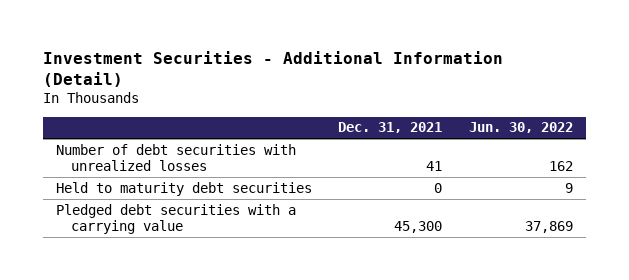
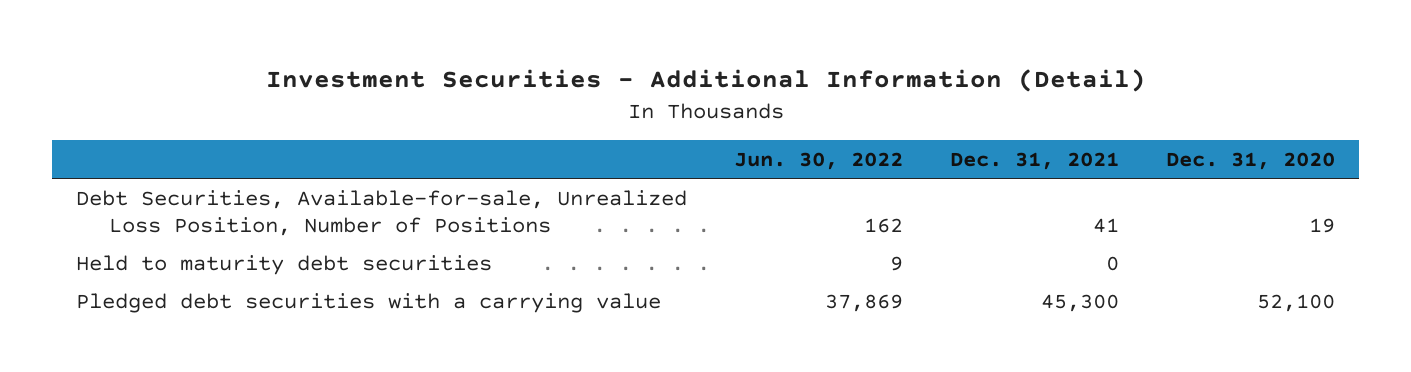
- | Dec. 31, 2021 | Jun. 30, 2022
+ | Jun. 30, 2022 | Dec. 31, 2021 | Dec. 31, 2020
- Number of debt securities with unrealized losses | 41 | 162
+ Debt Securities, Available-for-sale, Unrealized Loss Position, Number of Positions | 162 | 41 | 19

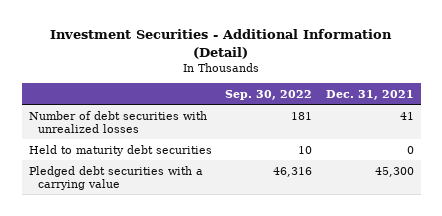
- | Jun. 30, 2022 | Dec. 31, 2021 | Dec. 31, 2020
+ | Sep. 30, 2022 | Dec. 31, 2021
- Debt Securities, Available-for-sale, Unrealized Loss Position, Number of Positions | 162 | 41 | 19
+ Number of debt securities with unrealized losses | 181 | 41

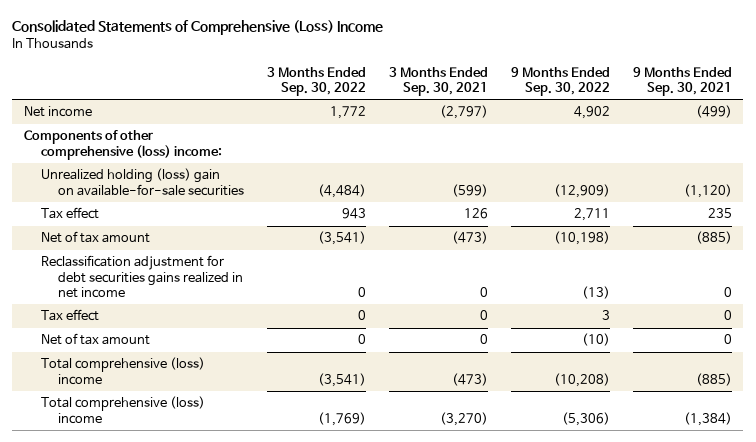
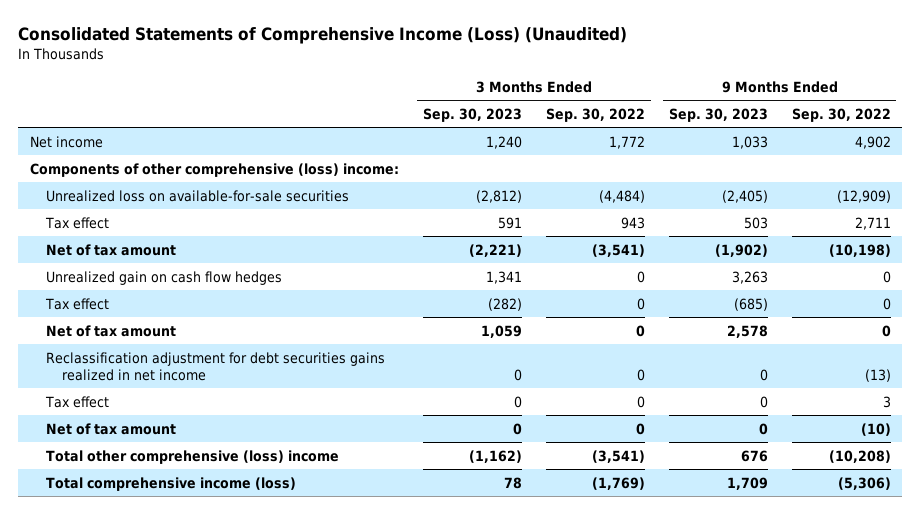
- Consolidated Statements of Comprehensive (Loss) Income
+ Consolidated Statements of Comprehensive Income (Loss) (Unaudited)
- | 3 Months Ended Sep. 30, 2022 | 3 Months Ended Sep. 30, 2021 | 9 Months Ended Sep. 30, 2022 | 9 Months Ended Sep. 30, 2021
+ | 3 Months Ended Sep. 30, 2023 | 3 Months Ended Sep. 30, 2022 | 9 Months Ended Sep. 30, 2023 | 9 Months Ended Sep. 30, 2022
- Unrealized holding (loss) gain on available-for-sale securities | (4,484) | (599) | (12,909) | (1,120)
+ Unrealized loss on available-for-sale securities | (2,812) | (4,484) | (2,405) | (12,909)
+ Unrealized gain on cash flow hedges | 1,341 | 0 | 3,263 | 0
+ Tax effect | (282) | 0 | (685) | 0
+ Net of tax amount | 1,059 | 0 | 2,578 | 0
- Total comprehensive (loss) income | (3,541) | (473) | (10,208) | (885)
- Total comprehensive (loss) income | (1,769) | (3,270) | (5,306) | (1,384)
+ Total other comprehensive (loss) income | (1,162) | (3,541) | 676 | (10,208)
+ Total comprehensive income (loss) | 78 | (1,769) | 1,709 | (5,306)

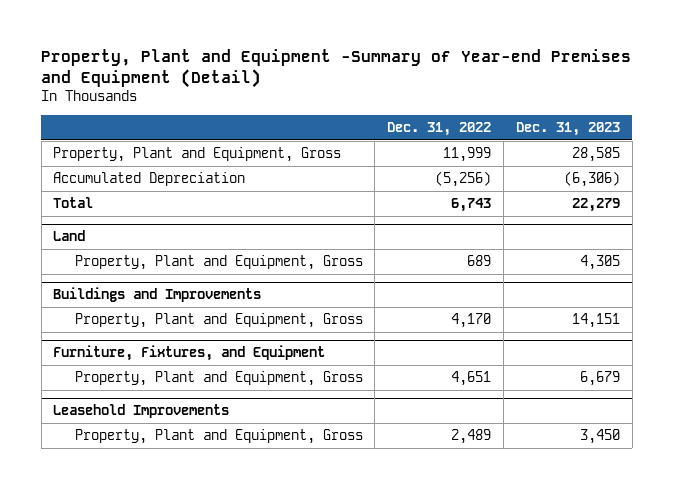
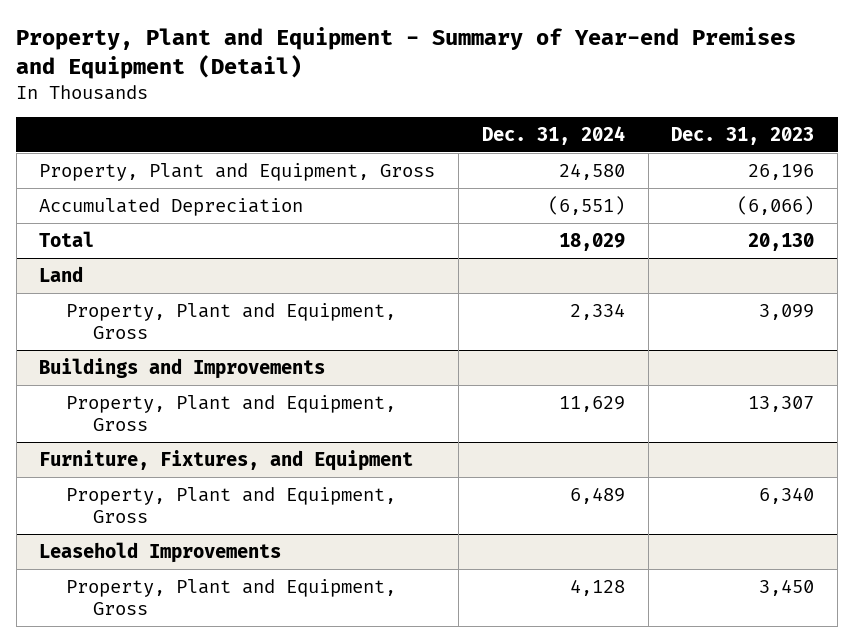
- Property, Plant and Equipment -Summary of Year-end Premises and Equipment (Detail)
+ Property, Plant and Equipment - Summary of Year-end Premises and Equipment (Detail)
- | Dec. 31, 2022 | Dec. 31, 2023
+ | Dec. 31, 2024 | Dec. 31, 2023
- Property, Plant and Equipment, Gross | 11,999 | 28,585
- Accumulated Depreciation | (5,256) | (6,306)
- Total | 6,743 | 22,279
+ Property, Plant and Equipment, Gross | 24,580 | 26,196
+ Accumulated Depreciation | (6,551) | (6,066)
+ Total | 18,029 | 20,130
@ Land
- Property, Plant and Equipment, Gross | 689 | 4,305
+ Property, Plant and Equipment, Gross | 2,334 | 3,099
@ Buildings and Improvements
- Property, Plant and Equipment, Gross | 4,170 | 14,151
+ Property, Plant and Equipment, Gross | 11,629 | 13,307
@ Furniture, Fixtures, and Equipment
- Property, Plant and Equipment, Gross | 4,651 | 6,679
+ Property, Plant and Equipment, Gross | 6,489 | 6,340

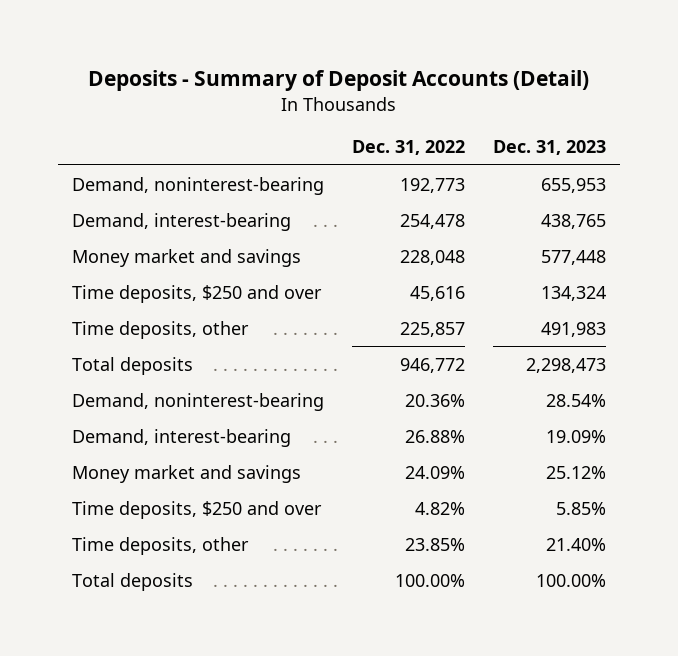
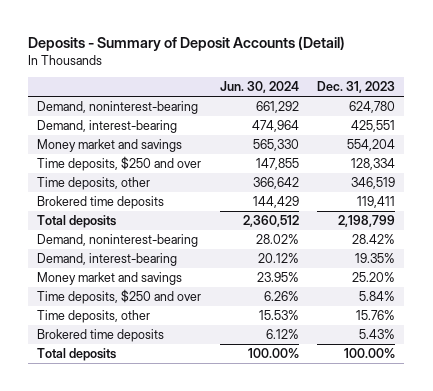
- | Dec. 31, 2022 | Dec. 31, 2023
+ | Jun. 30, 2024 | Dec. 31, 2023
- Demand, noninterest-bearing | 192,773 | 655,953
- Demand, interest-bearing | 254,478 | 438,765
- Money market and savings | 228,048 | 577,448
- Time deposits, $250 and over | 45,616 | 134,324
- Time deposits, other | 225,857 | 491,983
- Total deposits | 946,772 | 2,298,473
- Demand, noninterest-bearing | 20.36% | 28.54%
- Demand, interest-bearing | 26.88% | 19.09%
- Money market and savings | 24.09% | 25.12%
- Time deposits, $250 and over | 4.82% | 5.85%
- Time deposits, other | 23.85% | 21.40%
+ Demand, noninterest-bearing | 661,292 | 624,780
+ Demand, interest-bearing | 474,964 | 425,551
+ Money market and savings | 565,330 | 554,204
+ Time deposits, $250 and over | 147,855 | 128,334
+ Time deposits, other | 366,642 | 346,519
+ Brokered time deposits | 144,429 | 119,411
+ Total deposits | 2,360,512 | 2,198,799
+ Demand, noninterest-bearing | 28.02% | 28.42%
+ Demand, interest-bearing | 20.12% | 19.35%
+ Money market and savings | 23.95% | 25.20%
+ Time deposits, $250 and over | 6.26% | 5.84%
+ Time deposits, other | 15.53% | 15.76%
+ Brokered time deposits | 6.12% | 5.43%

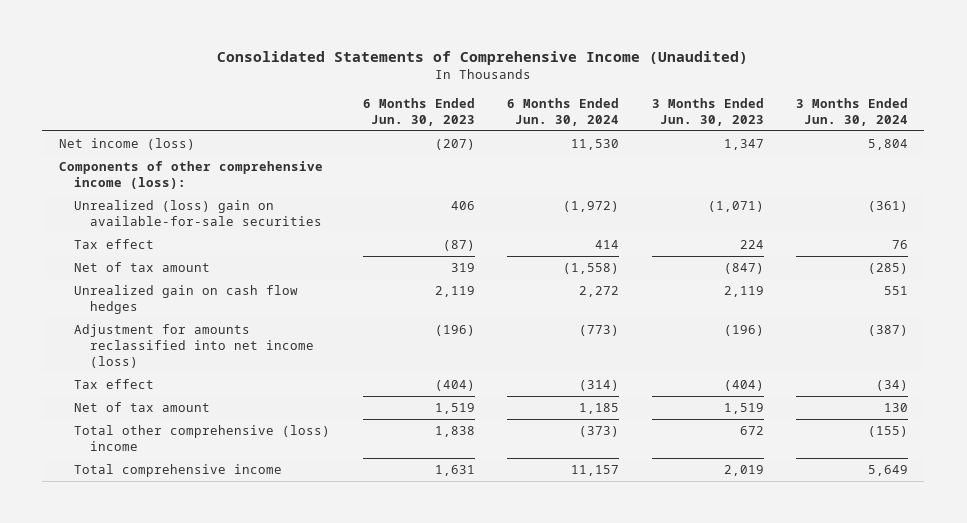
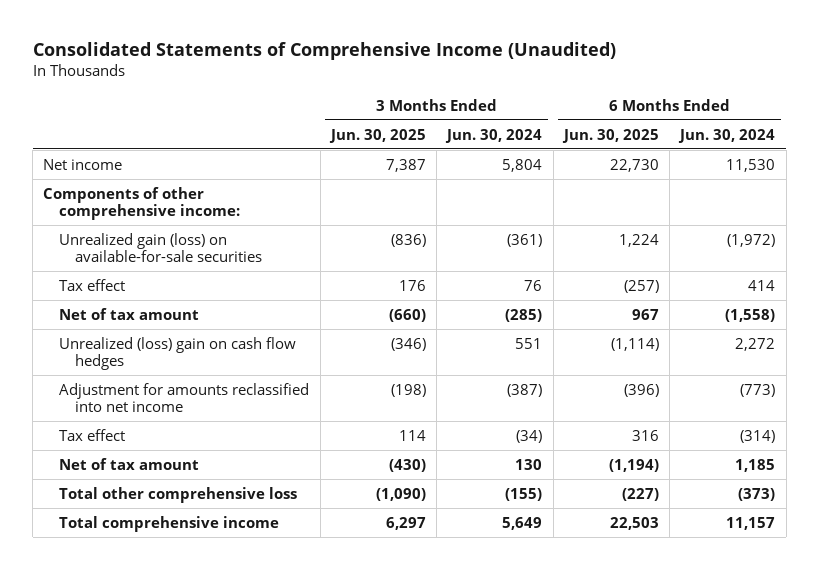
- | 6 Months Ended Jun. 30, 2023 | 6 Months Ended Jun. 30, 2024 | 3 Months Ended Jun. 30, 2023 | 3 Months Ended Jun. 30, 2024
+ | 3 Months Ended Jun. 30, 2025 | 3 Months Ended Jun. 30, 2024 | 6 Months Ended Jun. 30, 2025 | 6 Months Ended Jun. 30, 2024
- Net income (loss) | (207) | 11,530 | 1,347 | 5,804
- Components of other comprehensive income (loss):
- Unrealized (loss) gain on available-for-sale securities | 406 | (1,972) | (1,071) | (361)
+ Net income | 7,387 | 5,804 | 22,730 | 11,530
+ Components of other comprehensive income:
+ Unrealized gain (loss) on available-for-sale securities | (836) | (361) | 1,224 | (1,972)
- Unrealized gain on cash flow hedges | 2,119 | 2,272 | 2,119 | 551
- Adjustment for amounts reclassified into net income (loss) | (196) | (773) | (196) | (387)
+ Unrealized (loss) gain on cash flow hedges | (346) | 551 | (1,114) | 2,272
+ Adjustment for amounts reclassified into net income | (198) | (387) | (396) | (773)
- Total other comprehensive (loss) income | 1,838 | (373) | 672 | (155)
+ Total other comprehensive loss | (1,090) | (155) | (227) | (373)

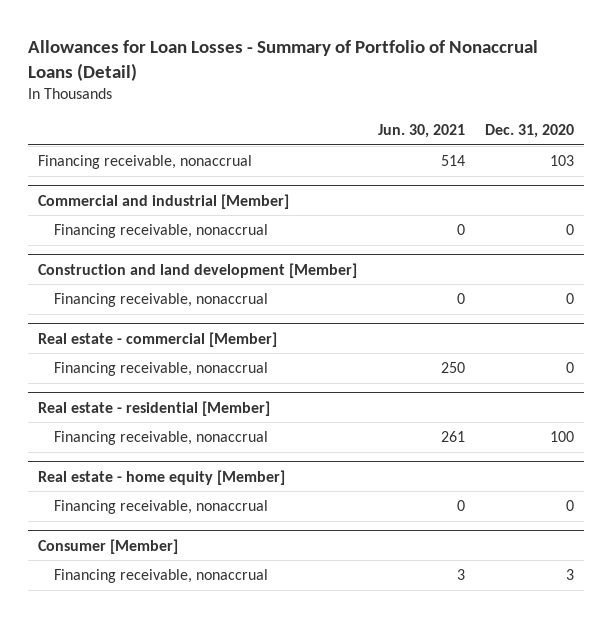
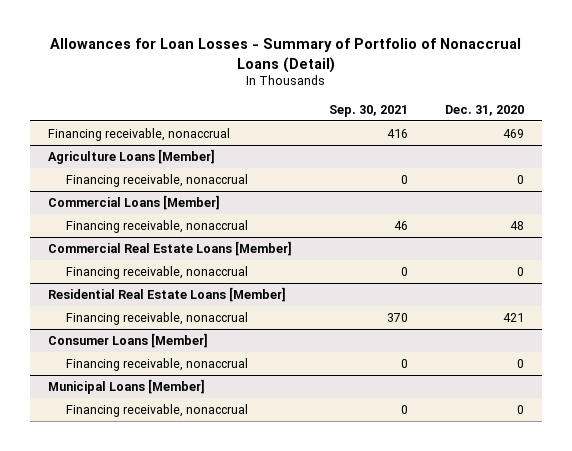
- | Jun. 30, 2021 | Dec. 31, 2020
+ | Sep. 30, 2021 | Dec. 31, 2020
- Financing receivable, nonaccrual | 514 | 103
- Commercial and industrial [Member]
+ Financing receivable, nonaccrual | 416 | 469
+ Agriculture Loans [Member]
- Construction and land development [Member]
+ Commercial Loans [Member]
+ Financing receivable, nonaccrual | 46 | 48
+ Commercial Real Estate Loans [Member]
- Real estate - commercial [Member]
+ Residential Real Estate Loans [Member]
+ Financing receivable, nonaccrual | 370 | 421
+ Consumer Loans [Member]
- Real estate - residential [Member]
- Financing receivable, nonaccrual | 261 | 100
- Real estate - home equity [Member]
+ Municipal Loans [Member]
- Consumer [Member]
- Financing receivable, nonaccrual | 3 | 3

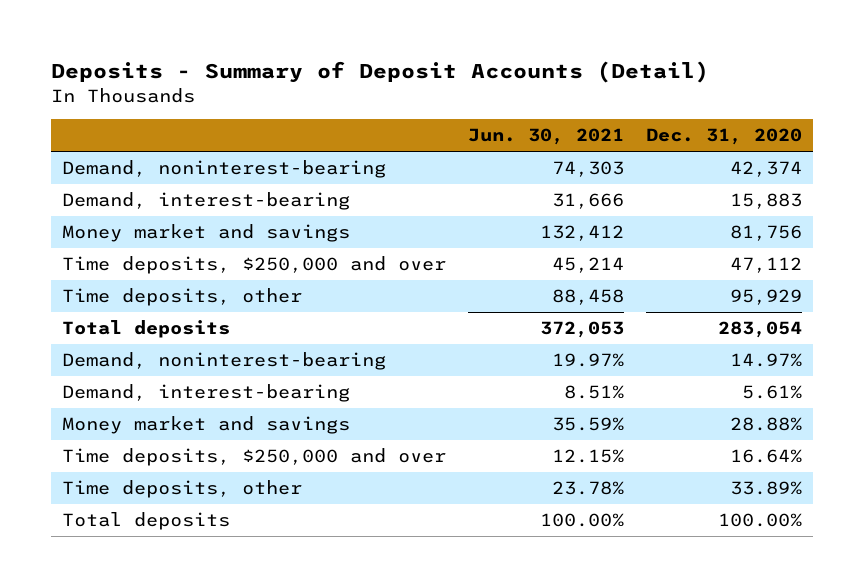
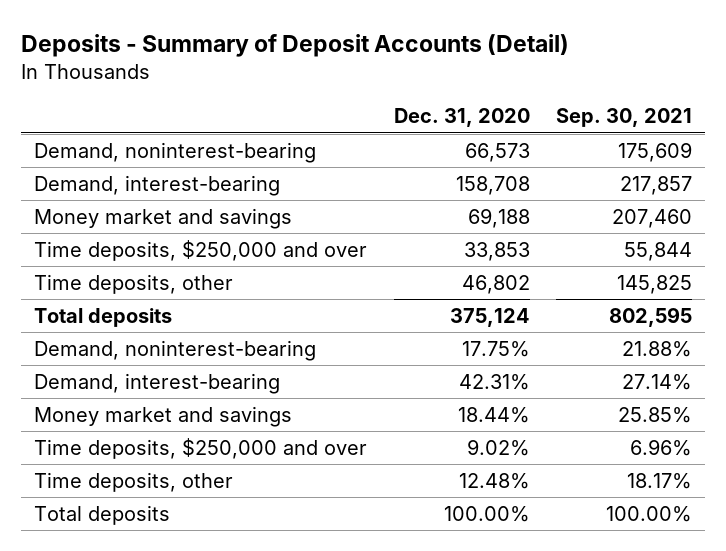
- | Jun. 30, 2021 | Dec. 31, 2020
+ | Dec. 31, 2020 | Sep. 30, 2021
- Demand, noninterest-bearing | 74,303 | 42,374
- Demand, interest-bearing | 31,666 | 15,883
- Money market and savings | 132,412 | 81,756
- Time deposits, $250,000 and over | 45,214 | 47,112
- Time deposits, other | 88,458 | 95,929
- Total deposits | 372,053 | 283,054
- Demand, noninterest-bearing | 19.97% | 14.97%
- Demand, interest-bearing | 8.51% | 5.61%
- Money market and savings | 35.59% | 28.88%
- Time deposits, $250,000 and over | 12.15% | 16.64%
- Time deposits, other | 23.78% | 33.89%
+ Demand, noninterest-bearing | 66,573 | 175,609
+ Demand, interest-bearing | 158,708 | 217,857
+ Money market and savings | 69,188 | 207,460
+ Time deposits, $250,000 and over | 33,853 | 55,844
+ Time deposits, other | 46,802 | 145,825
+ Total deposits | 375,124 | 802,595
+ Demand, noninterest-bearing | 17.75% | 21.88%
+ Demand, interest-bearing | 42.31% | 27.14%
+ Money market and savings | 18.44% | 25.85%
+ Time deposits, $250,000 and over | 9.02% | 6.96%
+ Time deposits, other | 12.48% | 18.17%

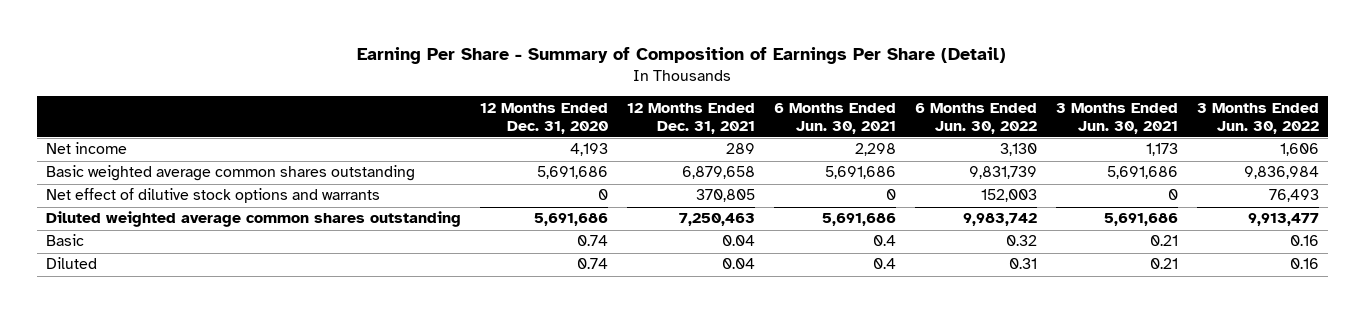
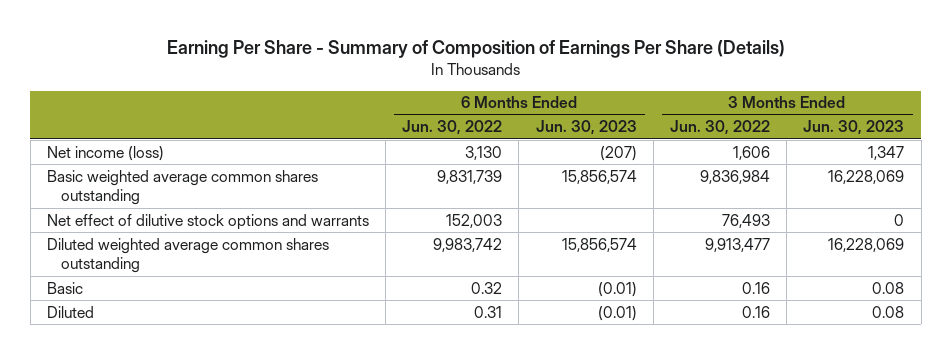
- Earning Per Share - Summary of Composition of Earnings Per Share (Detail)
+ Earning Per Share - Summary of Composition of Earnings Per Share (Details)
- | 12 Months Ended Dec. 31, 2020 | 12 Months Ended Dec. 31, 2021 | 6 Months Ended Jun. 30, 2021 | 6 Months Ended Jun. 30, 2022 | 3 Months Ended Jun. 30, 2021 | 3 Months Ended Jun. 30, 2022
+ | 6 Months Ended Jun. 30, 2022 | 6 Months Ended Jun. 30, 2023 | 3 Months Ended Jun. 30, 2022 | 3 Months Ended Jun. 30, 2023
- Net income | 4,193 | 289 | 2,298 | 3,130 | 1,173 | 1,606
+ Net income (loss) | 3,130 | (207) | 1,606 | 1,347

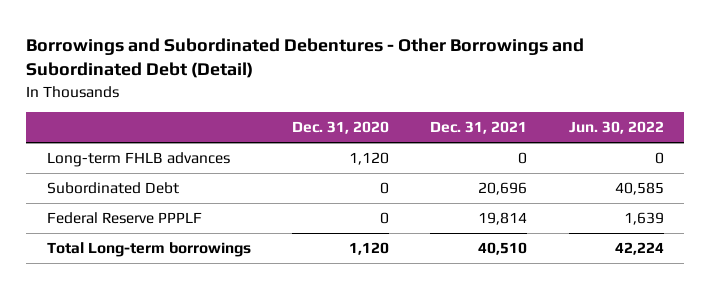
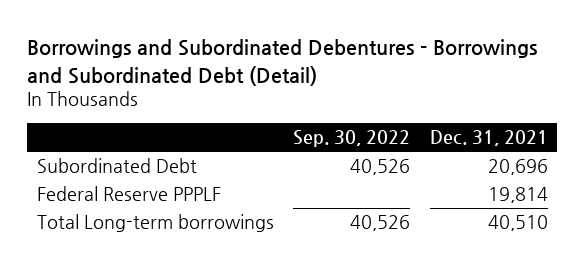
- Borrowings and Subordinated Debentures - Other Borrowings and Subordinated Debt (Detail)
+ Borrowings and Subordinated Debentures - Borrowings and Subordinated Debt (Detail)
- | Dec. 31, 2020 | Dec. 31, 2021 | Jun. 30, 2022
+ | Sep. 30, 2022 | Dec. 31, 2021
- Long-term FHLB advances | 1,120 | 0 | 0

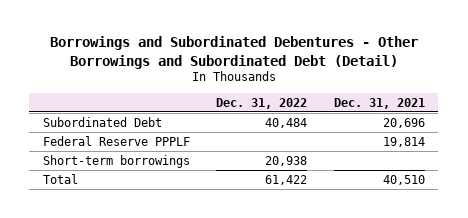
- Borrowings and Subordinated Debentures - Borrowings and Subordinated Debt (Detail)
+ Borrowings and Subordinated Debentures - Other Borrowings and Subordinated Debt (Detail)
- | Sep. 30, 2022 | Dec. 31, 2021
+ | Dec. 31, 2022 | Dec. 31, 2021
- Total Long-term borrowings | 40,526 | 40,510
+ Short-term borrowings | 20,938 |
+ Total | 61,422 | 40,510

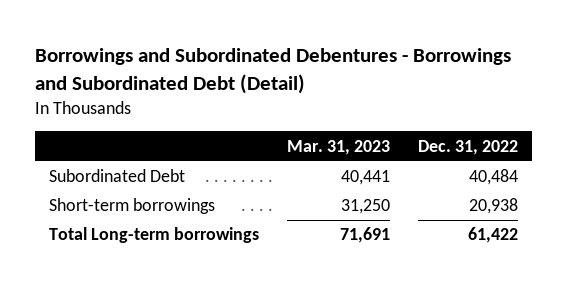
- Borrowings and Subordinated Debentures - Other Borrowings and Subordinated Debt (Detail)
+ Borrowings and Subordinated Debentures - Borrowings and Subordinated Debt (Detail)
- | Dec. 31, 2022 | Dec. 31, 2021
+ | Mar. 31, 2023 | Dec. 31, 2022
- Federal Reserve PPPLF | | 19,814
- Total | 61,422 | 40,510
+ Total Long-term borrowings | 71,691 | 61,422

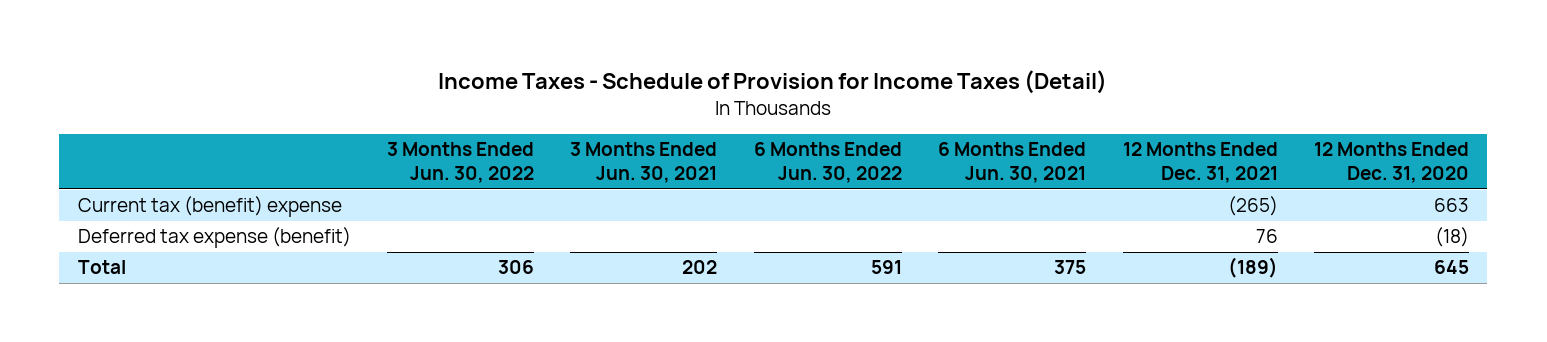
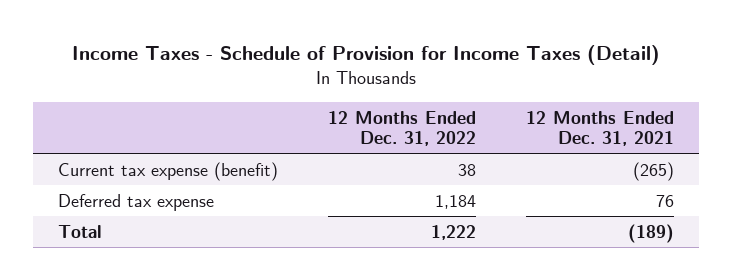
- | 3 Months Ended Jun. 30, 2022 | 3 Months Ended Jun. 30, 2021 | 6 Months Ended Jun. 30, 2022 | 6 Months Ended Jun. 30, 2021 | 12 Months Ended Dec. 31, 2021 | 12 Months Ended Dec. 31, 2020
+ | 12 Months Ended Dec. 31, 2022 | 12 Months Ended Dec. 31, 2021
- Current tax (benefit) expense | | | | | (265) | 663
- Deferred tax expense (benefit) | | | | | 76 | (18)
+ Current tax expense (benefit) | 38 | (265)
+ Deferred tax expense | 1,184 | 76

